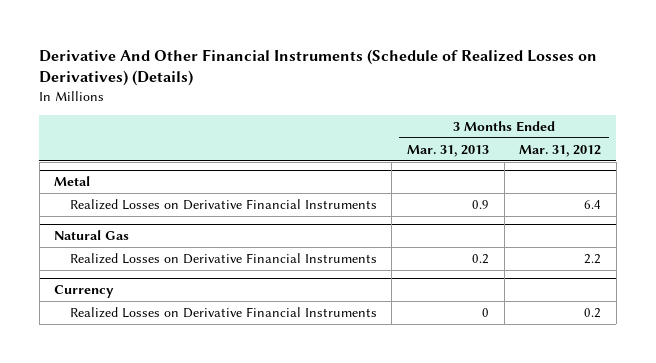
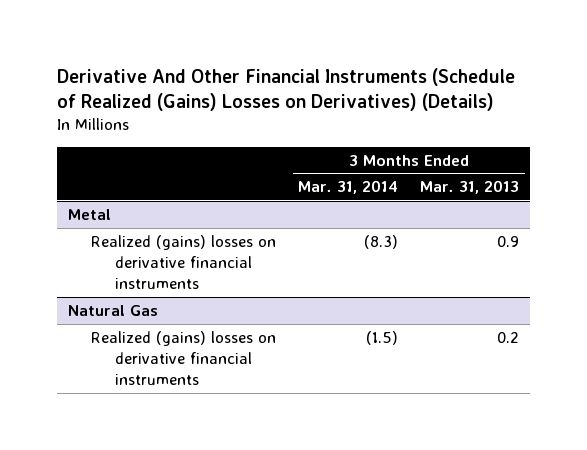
- Derivative And Other Financial Instruments (Schedule of Realized Losses on Derivatives) (Details)
+ Derivative And Other Financial Instruments (Schedule of Realized (Gains) Losses on Derivatives) (Details)
- | 3 Months Ended Mar. 31, 2013 | 3 Months Ended Mar. 31, 2012
+ | 3 Months Ended Mar. 31, 2014 | 3 Months Ended Mar. 31, 2013
@ Metal
- Realized Losses on Derivative Financial Instruments | 0.9 | 6.4
+ Realized (gains) losses on derivative financial instruments | (8.3) | 0.9
@ Natural Gas
- Realized Losses on Derivative Financial Instruments | 0.2 | 2.2
- Currency
- Realized Losses on Derivative Financial Instruments | 0 | 0.2
@ Natural Gas
+ Realized (gains) losses on derivative financial instruments | (1.5) | 0.2

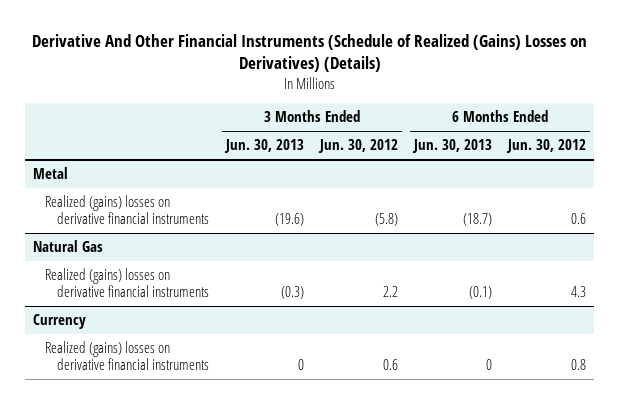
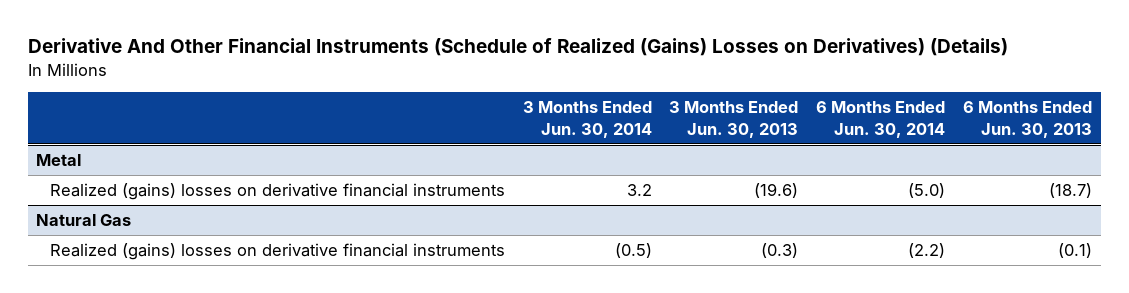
- | 3 Months Ended Jun. 30, 2013 | 3 Months Ended Jun. 30, 2012 | 6 Months Ended Jun. 30, 2013 | 6 Months Ended Jun. 30, 2012
+ | 3 Months Ended Jun. 30, 2014 | 3 Months Ended Jun. 30, 2013 | 6 Months Ended Jun. 30, 2014 | 6 Months Ended Jun. 30, 2013
- Currency
- Realized (gains) losses on derivative financial instruments | 0 | 0.6 | 0 | 0.8

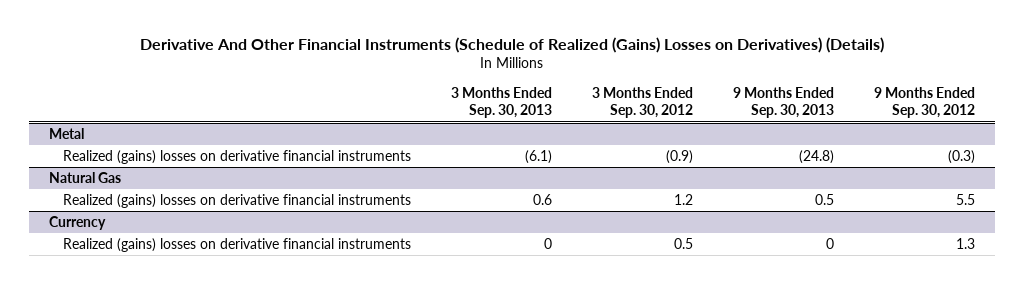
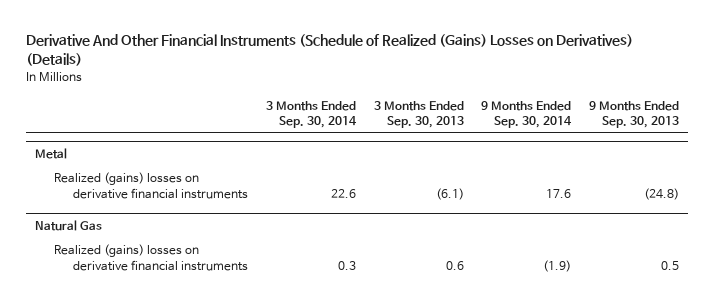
- | 3 Months Ended Sep. 30, 2013 | 3 Months Ended Sep. 30, 2012 | 9 Months Ended Sep. 30, 2013 | 9 Months Ended Sep. 30, 2012
+ | 3 Months Ended Sep. 30, 2014 | 3 Months Ended Sep. 30, 2013 | 9 Months Ended Sep. 30, 2014 | 9 Months Ended Sep. 30, 2013
- Currency
- Realized (gains) losses on derivative financial instruments | 0 | 0.5 | 0 | 1.3

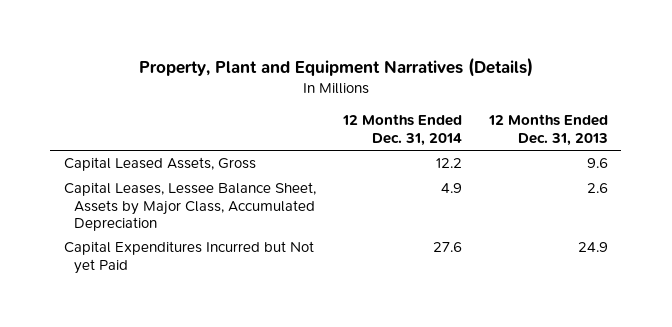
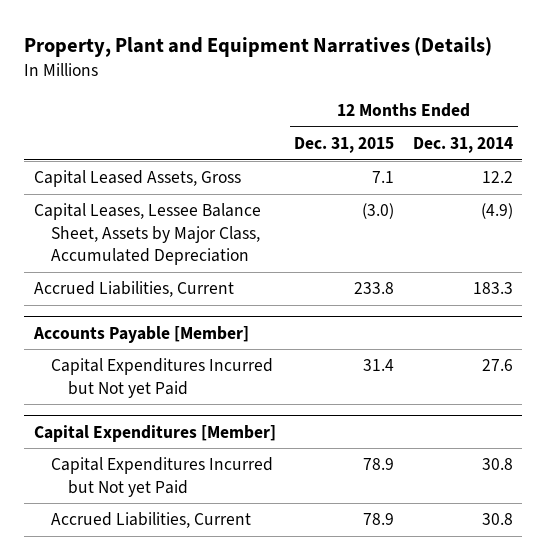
- | 12 Months Ended Dec. 31, 2014 | 12 Months Ended Dec. 31, 2013
+ | 12 Months Ended Dec. 31, 2015 | 12 Months Ended Dec. 31, 2014
- Capital Leases, Lessee Balance Sheet, Assets by Major Class, Accumulated Depreciation | 4.9 | 2.6
+ Capital Leases, Lessee Balance Sheet, Assets by Major Class, Accumulated Depreciation | (3.0) | (4.9)
+ Accrued Liabilities, Current | 233.8 | 183.3
+ Accounts Payable [Member]
+ Capital Expenditures [Member]
+ Capital Expenditures Incurred but Not yet Paid | 78.9 | 30.8
+ Accrued Liabilities, Current | 78.9 | 30.8

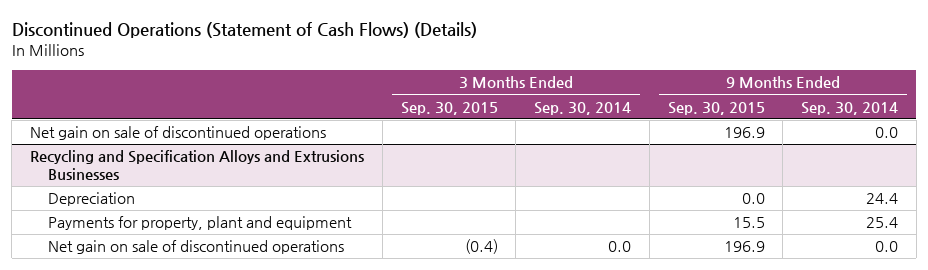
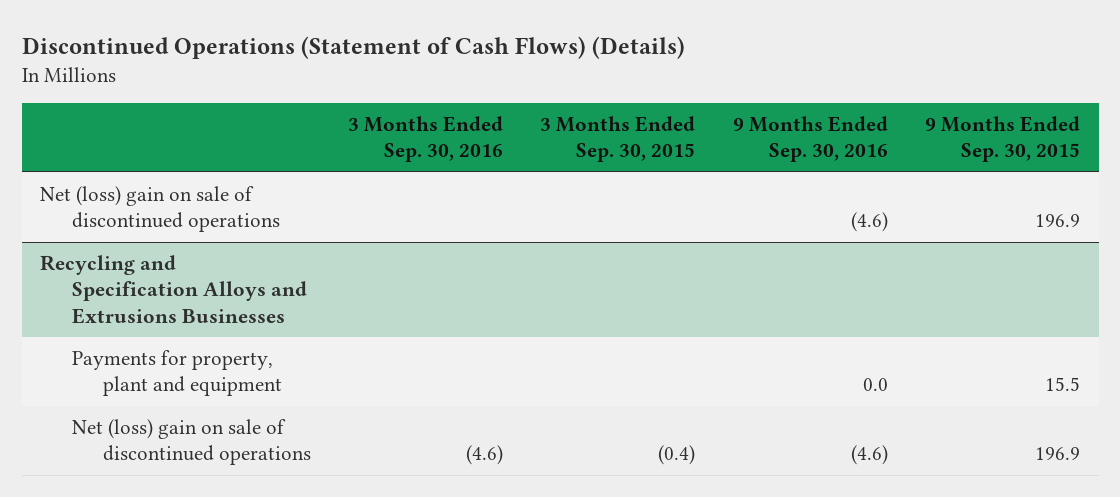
- | 3 Months Ended Sep. 30, 2015 | 3 Months Ended Sep. 30, 2014 | 9 Months Ended Sep. 30, 2015 | 9 Months Ended Sep. 30, 2014
+ | 3 Months Ended Sep. 30, 2016 | 3 Months Ended Sep. 30, 2015 | 9 Months Ended Sep. 30, 2016 | 9 Months Ended Sep. 30, 2015
- Net gain on sale of discontinued operations | | | 196.9 | 0.0
+ Net (loss) gain on sale of discontinued operations | | | (4.6) | 196.9
@ Recycling and Specification Alloys and Extrusions Businesses
- Depreciation | | | 0.0 | 24.4
- Net gain on sale of discontinued operations | (0.4) | 0.0 | 196.9 | 0.0
+ Net (loss) gain on sale of discontinued operations | (4.6) | (0.4) | (4.6) | 196.9

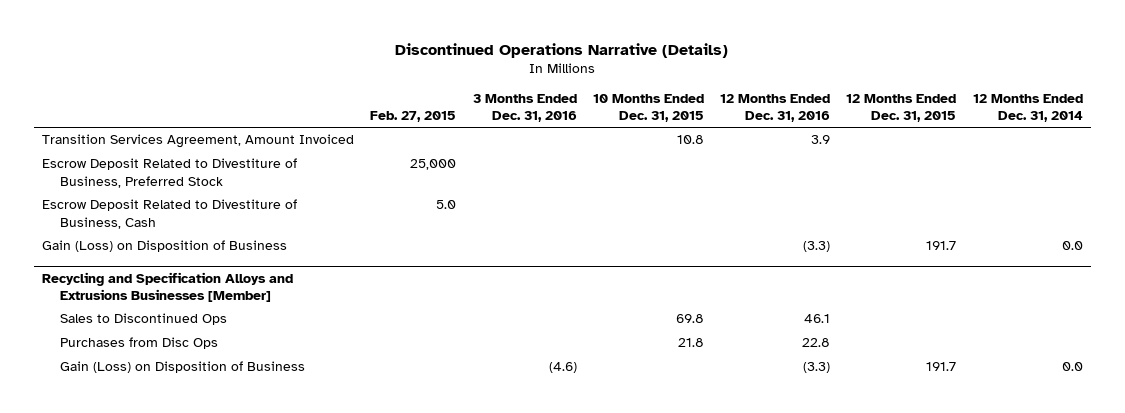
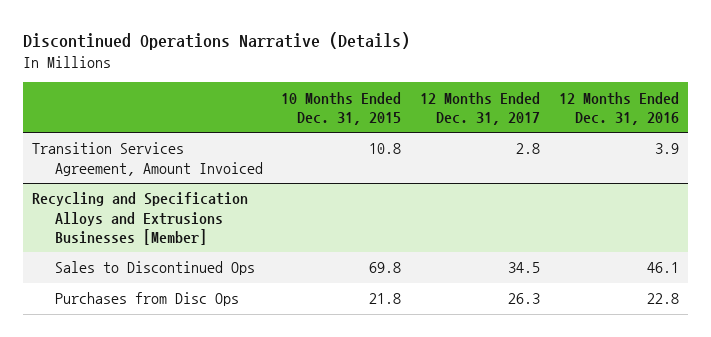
- | Feb. 27, 2015 | 3 Months Ended Dec. 31, 2016 | 10 Months Ended Dec. 31, 2015 | 12 Months Ended Dec. 31, 2016 | 12 Months Ended Dec. 31, 2015 | 12 Months Ended Dec. 31, 2014
+ | 10 Months Ended Dec. 31, 2015 | 12 Months Ended Dec. 31, 2017 | 12 Months Ended Dec. 31, 2016
- Escrow Deposit Related to Divestiture of Business, Preferred Stock | 25,000 | | | | |
- Escrow Deposit Related to Divestiture of Business, Cash | 5.0 | | | | |
- Gain (Loss) on Disposition of Business | | | | (3.3) | 191.7 | 0.0
@ Recycling and Specification Alloys and Extrusions Businesses [Member]
- Gain (Loss) on Disposition of Business | | (4.6) | | (3.3) | 191.7 | 0.0

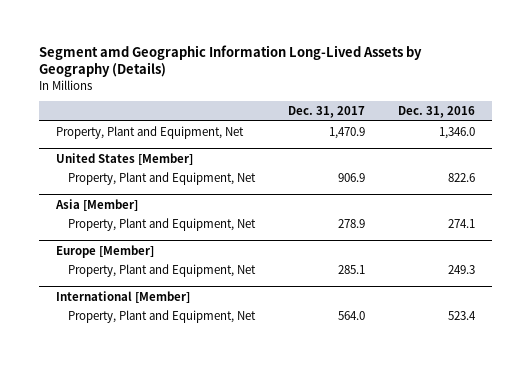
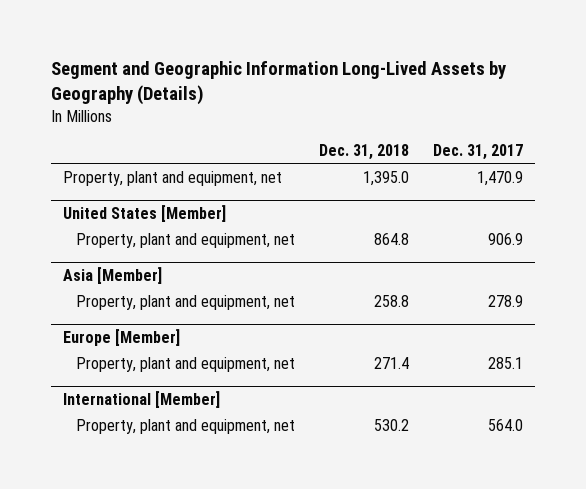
- Segment amd Geographic Information Long-Lived Assets by Geography (Details)
+ Segment and Geographic Information Long-Lived Assets by Geography (Details)
- | Dec. 31, 2017 | Dec. 31, 2016
+ | Dec. 31, 2018 | Dec. 31, 2017
- Property, Plant and Equipment, Net | 1,470.9 | 1,346.0
+ Property, plant and equipment, net | 1,395.0 | 1,470.9
@ United States [Member]
- Property, Plant and Equipment, Net | 906.9 | 822.6
+ Property, plant and equipment, net | 864.8 | 906.9
@ Asia [Member]
- Property, Plant and Equipment, Net | 278.9 | 274.1
+ Property, plant and equipment, net | 258.8 | 278.9
@ Europe [Member]
- Property, Plant and Equipment, Net | 285.1 | 249.3
+ Property, plant and equipment, net | 271.4 | 285.1
@ International [Member]
- Property, Plant and Equipment, Net | 564.0 | 523.4
+ Property, plant and equipment, net | 530.2 | 564.0

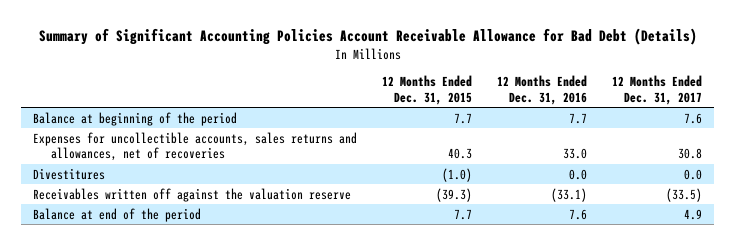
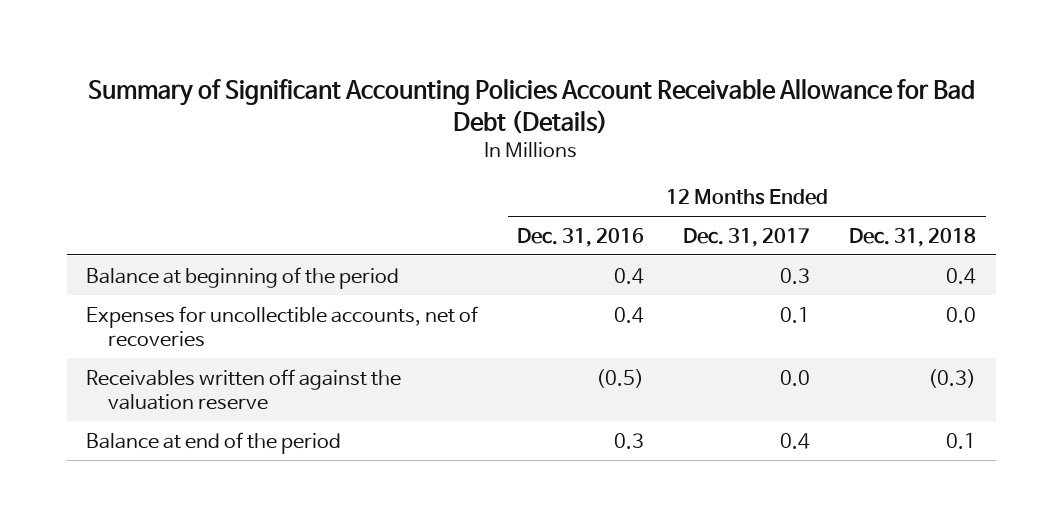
- | 12 Months Ended Dec. 31, 2015 | 12 Months Ended Dec. 31, 2016 | 12 Months Ended Dec. 31, 2017
+ | 12 Months Ended Dec. 31, 2016 | 12 Months Ended Dec. 31, 2017 | 12 Months Ended Dec. 31, 2018
- Balance at beginning of the period | 7.7 | 7.7 | 7.6
- Expenses for uncollectible accounts, sales returns and allowances, net of recoveries | 40.3 | 33.0 | 30.8
- Divestitures | (1.0) | 0.0 | 0.0
- Receivables written off against the valuation reserve | (39.3) | (33.1) | (33.5)
- Balance at end of the period | 7.7 | 7.6 | 4.9
+ Balance at beginning of the period | 0.4 | 0.3 | 0.4
+ Expenses for uncollectible accounts, net of recoveries | 0.4 | 0.1 | 0.0
+ Receivables written off against the valuation reserve | (0.5) | 0.0 | (0.3)
+ Balance at end of the period | 0.3 | 0.4 | 0.1

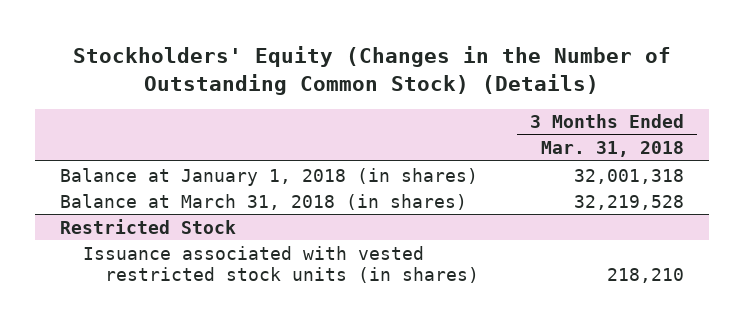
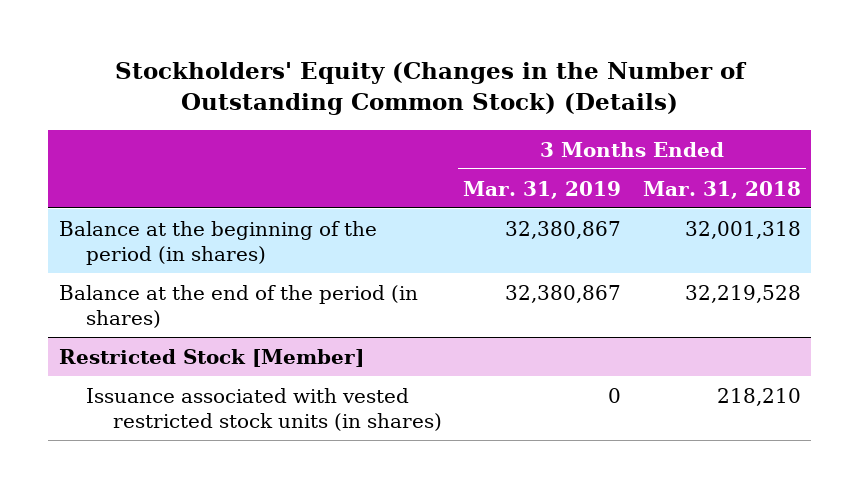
- | 3 Months Ended Mar. 31, 2018
+ | 3 Months Ended Mar. 31, 2019 | 3 Months Ended Mar. 31, 2018
- Balance at January 1, 2018 (in shares) | 32,001,318
- Balance at March 31, 2018 (in shares) | 32,219,528
- Restricted Stock
+ Balance at the beginning of the period (in shares) | 32,380,867 | 32,001,318
+ Balance at the end of the period (in shares) | 32,380,867 | 32,219,528
+ Restricted Stock [Member]

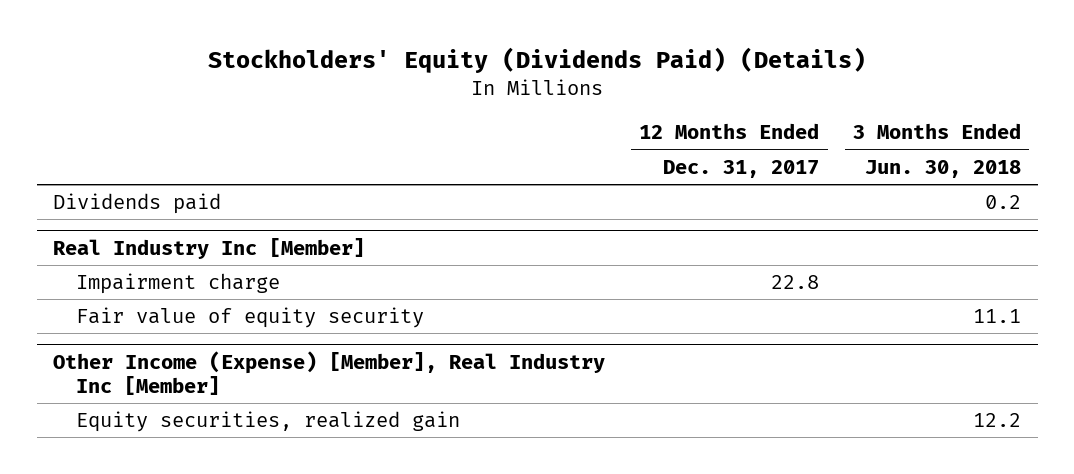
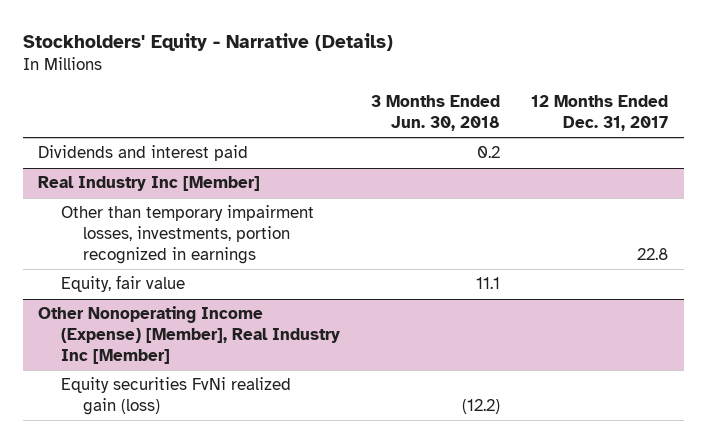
- Stockholders' Equity (Dividends Paid) (Details)
+ Stockholders' Equity - Narrative (Details)
- | 12 Months Ended Dec. 31, 2017 | 3 Months Ended Jun. 30, 2018
+ | 3 Months Ended Jun. 30, 2018 | 12 Months Ended Dec. 31, 2017
- Dividends paid | | 0.2
+ Dividends and interest paid | 0.2 |
@ Real Industry Inc [Member]
- Impairment charge | 22.8 |
- Fair value of equity security | | 11.1
- Other Income (Expense) [Member], Real Industry Inc [Member]
- Equity securities, realized gain | | 12.2
@ Real Industry Inc [Member]
+ Other than temporary impairment losses, investments, portion recognized in earnings | | 22.8
+ Equity, fair value | 11.1 |
+ Other Nonoperating Income (Expense) [Member], Real Industry Inc [Member]
+ Equity securities FvNi realized gain (loss) | (12.2) |

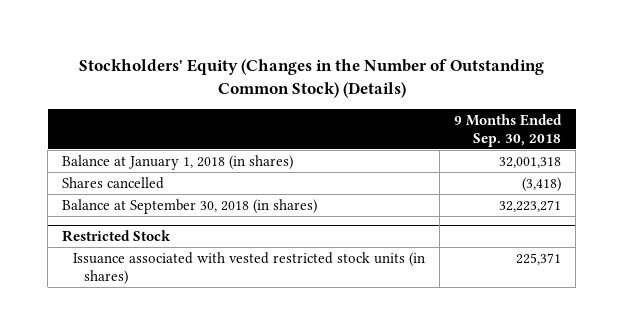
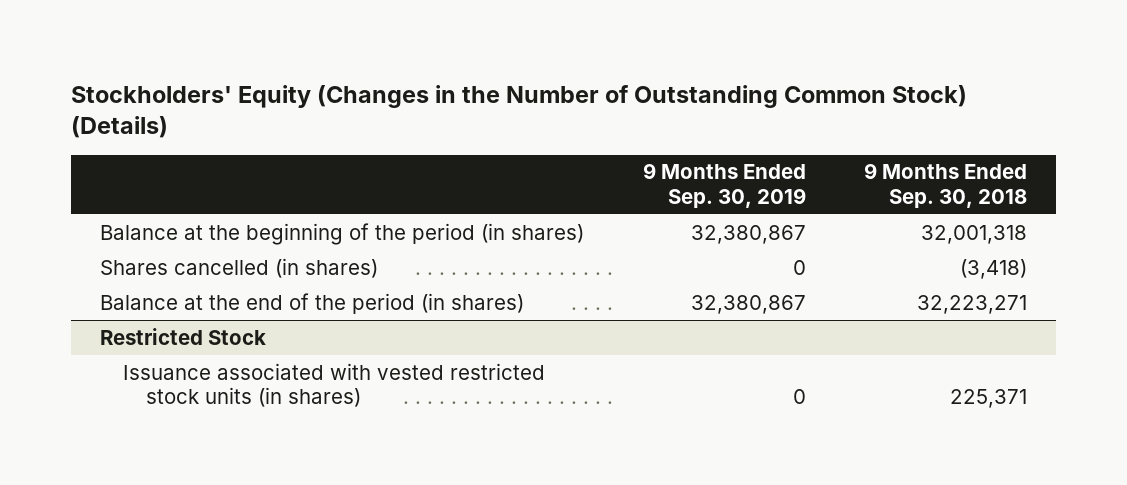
- | 9 Months Ended Sep. 30, 2018
+ | 9 Months Ended Sep. 30, 2019 | 9 Months Ended Sep. 30, 2018
- Balance at January 1, 2018 (in shares) | 32,001,318
- Shares cancelled | (3,418)
- Balance at September 30, 2018 (in shares) | 32,223,271
+ Balance at the beginning of the period (in shares) | 32,380,867 | 32,001,318
+ Shares cancelled (in shares) | 0 | (3,418)
+ Balance at the end of the period (in shares) | 32,380,867 | 32,223,271

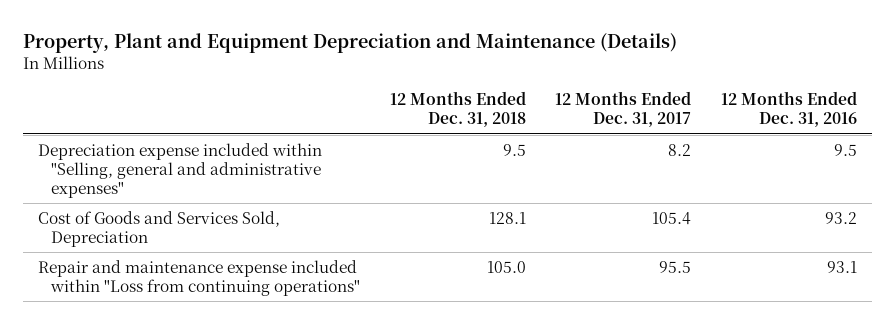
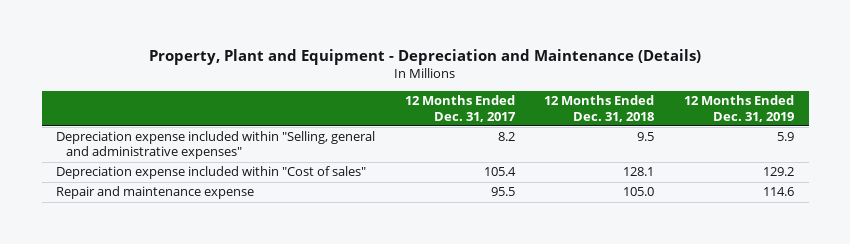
- Property, Plant and Equipment Depreciation and Maintenance (Details)
+ Property, Plant and Equipment - Depreciation and Maintenance (Details)
- | 12 Months Ended Dec. 31, 2018 | 12 Months Ended Dec. 31, 2017 | 12 Months Ended Dec. 31, 2016
+ | 12 Months Ended Dec. 31, 2017 | 12 Months Ended Dec. 31, 2018 | 12 Months Ended Dec. 31, 2019
- Cost of Goods and Services Sold, Depreciation | 128.1 | 105.4 | 93.2
- Repair and maintenance expense included within "Loss from continuing operations" | 105.0 | 95.5 | 93.1
+ Depreciation expense included within "Cost of sales" | 105.4 | 128.1 | 129.2
+ Repair and maintenance expense | 95.5 | 105.0 | 114.6

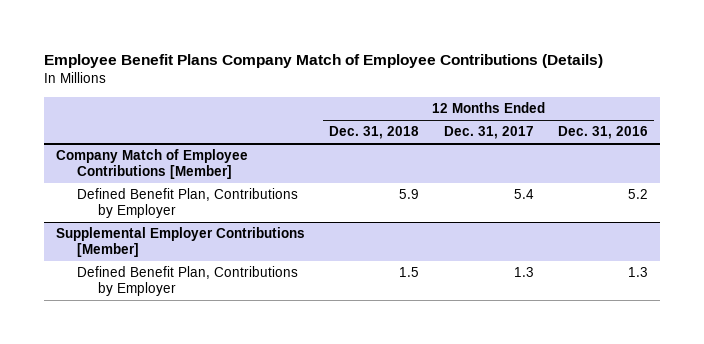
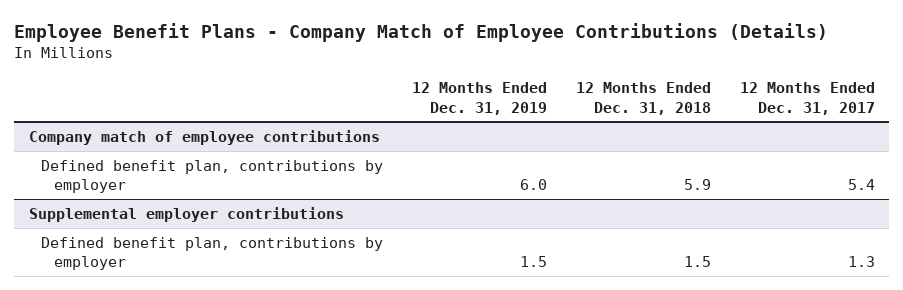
- Employee Benefit Plans Company Match of Employee Contributions (Details)
+ Employee Benefit Plans - Company Match of Employee Contributions (Details)
- | 12 Months Ended Dec. 31, 2018 | 12 Months Ended Dec. 31, 2017 | 12 Months Ended Dec. 31, 2016
+ | 12 Months Ended Dec. 31, 2019 | 12 Months Ended Dec. 31, 2018 | 12 Months Ended Dec. 31, 2017
- Company Match of Employee Contributions [Member]
- Defined Benefit Plan, Contributions by Employer | 5.9 | 5.4 | 5.2
- Supplemental Employer Contributions [Member]
- Defined Benefit Plan, Contributions by Employer | 1.5 | 1.3 | 1.3
+ Company match of employee contributions
+ Defined benefit plan, contributions by employer | 6.0 | 5.9 | 5.4
+ Supplemental employer contributions
+ Defined benefit plan, contributions by employer | 1.5 | 1.5 | 1.3

